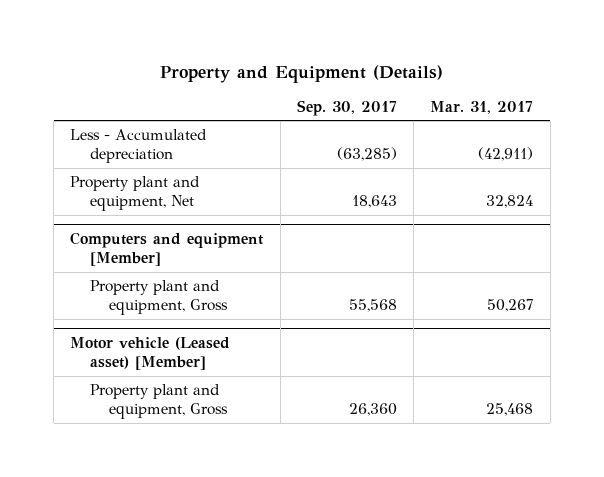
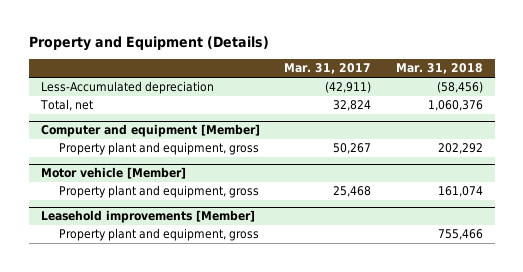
- | Sep. 30, 2017 | Mar. 31, 2017
+ | Mar. 31, 2017 | Mar. 31, 2018
- Less - Accumulated depreciation | (63,285) | (42,911)
- Property plant and equipment, Net | 18,643 | 32,824
- Computers and equipment [Member]
- Property plant and equipment, Gross | 55,568 | 50,267
- Motor vehicle (Leased asset) [Member]
- Property plant and equipment, Gross | 26,360 | 25,468
+ Less-Accumulated depreciation | (42,911) | (58,456)
+ Total, net | 32,824 | 1,060,376
+ Computer and equipment [Member]
+ Property plant and equipment, gross | 50,267 | 202,292
+ Motor vehicle [Member]
+ Property plant and equipment, gross | 25,468 | 161,074
+ Leasehold improvements [Member]
+ Property plant and equipment, gross | | 755,466

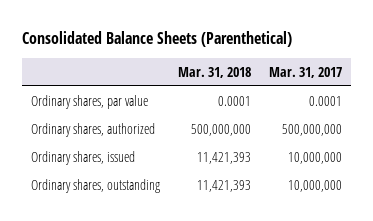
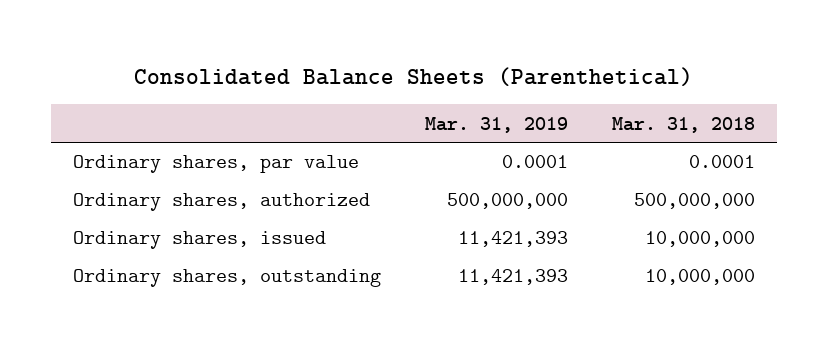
- | Mar. 31, 2018 | Mar. 31, 2017
+ | Mar. 31, 2019 | Mar. 31, 2018
- Ordinary shares, issued | 11,421,393 | 10,000,000
- Ordinary shares, outstanding | 11,421,393 | 10,000,000
+ Ordinary shares, issued | 11,421,393 | 10,000,000
+ Ordinary shares, outstanding | 11,421,393 | 10,000,000

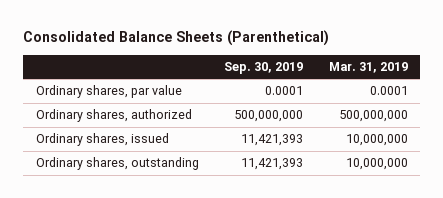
- | Mar. 31, 2019 | Mar. 31, 2018
+ | Sep. 30, 2019 | Mar. 31, 2019
- Ordinary shares, issued | 11,421,393 | 10,000,000
- Ordinary shares, outstanding | 11,421,393 | 10,000,000
+ Ordinary shares, issued | 11,421,393 | 10,000,000
+ Ordinary shares, outstanding | 11,421,393 | 10,000,000

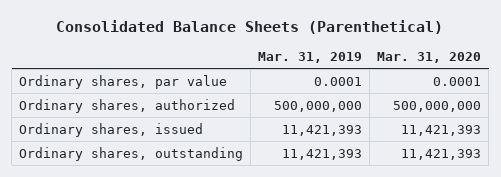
- | Sep. 30, 2019 | Mar. 31, 2019
+ | Mar. 31, 2019 | Mar. 31, 2020
- Ordinary shares, issued | 11,421,393 | 10,000,000
- Ordinary shares, outstanding | 11,421,393 | 10,000,000
+ Ordinary shares, issued | 11,421,393 | 11,421,393
+ Ordinary shares, outstanding | 11,421,393 | 11,421,393

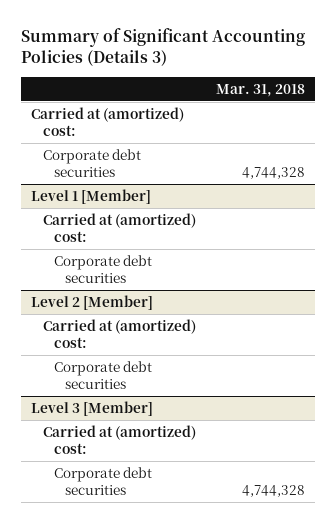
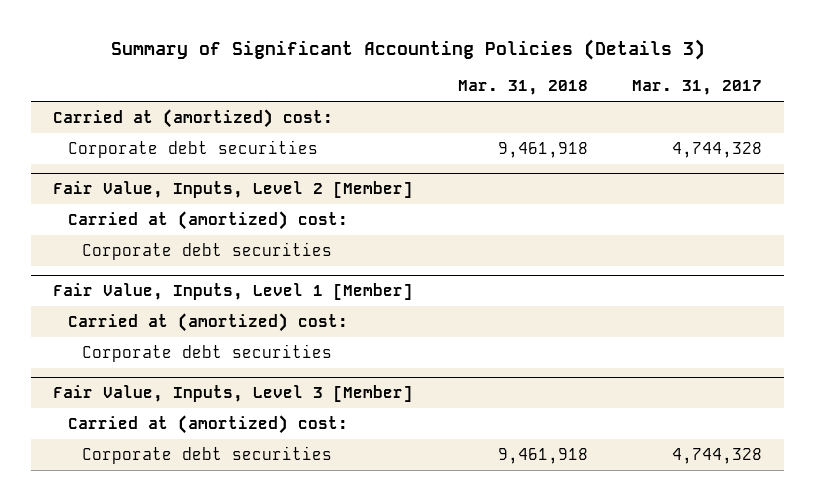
- | Mar. 31, 2018
+ | Mar. 31, 2018 | Mar. 31, 2017
- Corporate debt securities | 4,744,328
- Level 1 [Member]
+ Corporate debt securities | 9,461,918 | 4,744,328
+ Fair Value, Inputs, Level 2 [Member]
- Level 2 [Member]
+ Fair Value, Inputs, Level 1 [Member]
- Level 3 [Member]
+ Fair Value, Inputs, Level 3 [Member]
- Corporate debt securities | 4,744,328
+ Corporate debt securities | 9,461,918 | 4,744,328

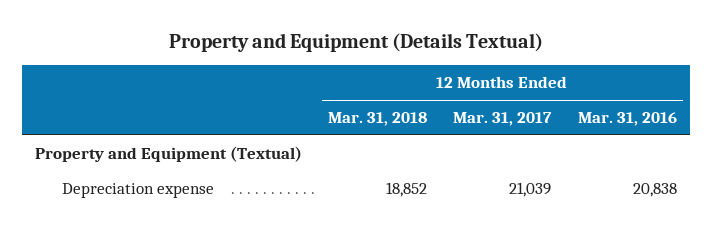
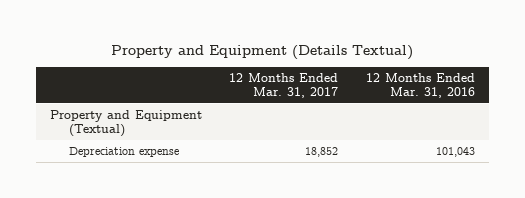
- | 12 Months Ended Mar. 31, 2018 | 12 Months Ended Mar. 31, 2017 | 12 Months Ended Mar. 31, 2016
+ | 12 Months Ended Mar. 31, 2017 | 12 Months Ended Mar. 31, 2016
- Depreciation expense | 18,852 | 21,039 | 20,838
+ Depreciation expense | 18,852 | 101,043

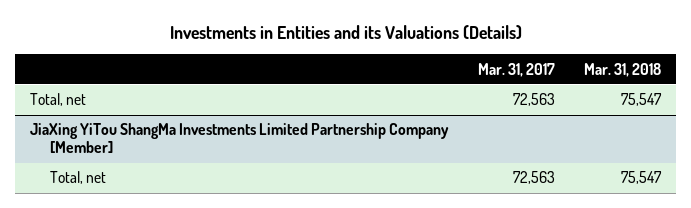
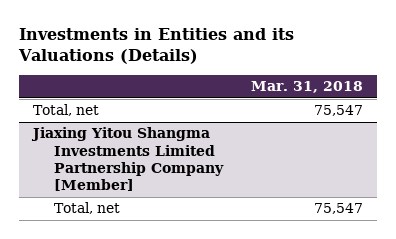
- | Mar. 31, 2017 | Mar. 31, 2018
+ | Mar. 31, 2018
- JiaXing YiTou ShangMa Investments Limited Partnership Company [Member]
+ Jiaxing Yitou Shangma Investments Limited Partnership Company [Member]

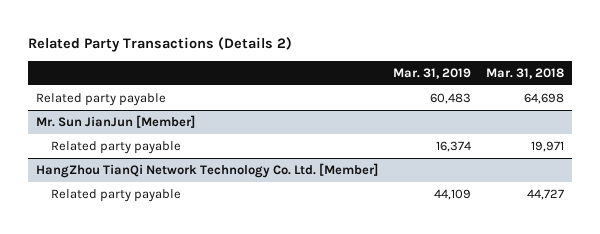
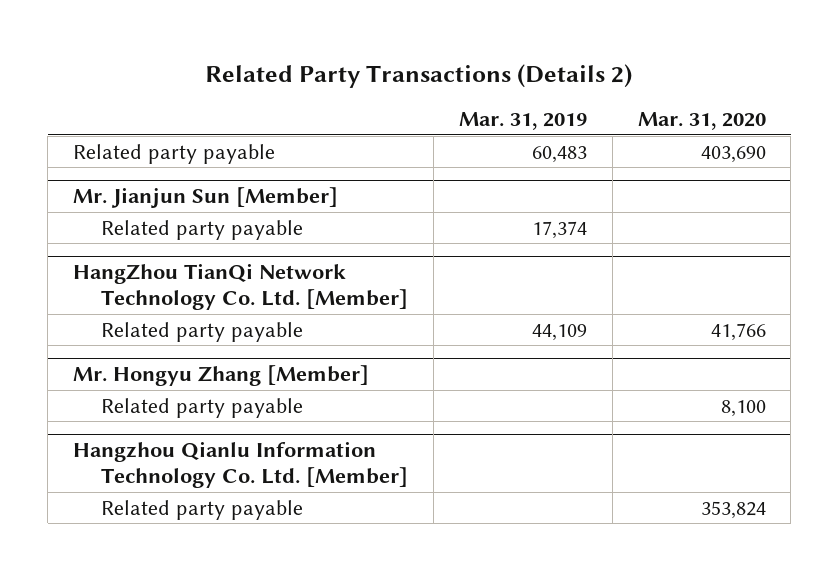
- | Mar. 31, 2019 | Mar. 31, 2018
+ | Mar. 31, 2019 | Mar. 31, 2020
- Mr. Sun JianJun [Member]
- Related party payable | 16,374 | 19,971
+ Mr. Jianjun Sun [Member]
+ Related party payable | 17,374 |
+ Mr. Hongyu Zhang [Member]
+ Related party payable | | 8,100
+ Hangzhou Qianlu Information Technology Co. Ltd. [Member]
+ Related party payable | | 353,824

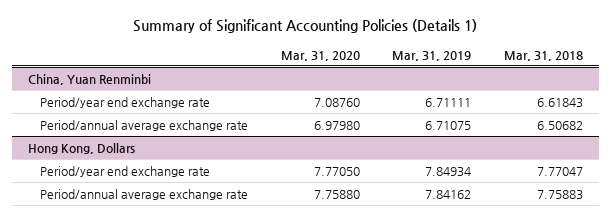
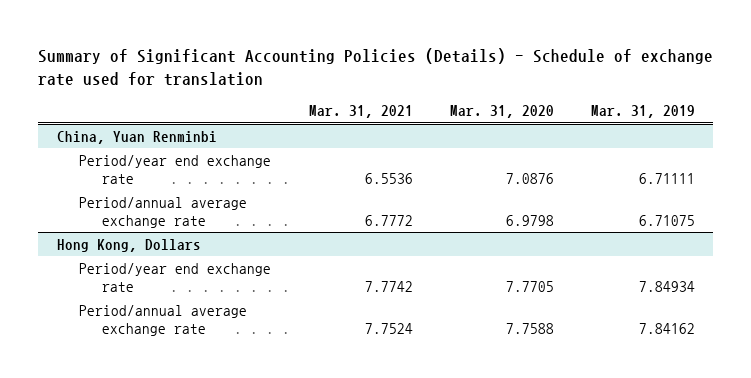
- Summary of Significant Accounting Policies (Details 1)
+ Summary of Significant Accounting Policies (Details) - Schedule of exchange rate used for translation
- | Mar. 31, 2020 | Mar. 31, 2019 | Mar. 31, 2018
+ | Mar. 31, 2021 | Mar. 31, 2020 | Mar. 31, 2019
@ China, Yuan Renminbi
- Period/year end exchange rate | 7.08760 | 6.71111 | 6.61843
- Period/annual average exchange rate | 6.97980 | 6.71075 | 6.50682
+ Period/year end exchange rate | 6.5536 | 7.0876 | 6.71111
+ Period/annual average exchange rate | 6.7772 | 6.9798 | 6.71075
@ Hong Kong, Dollars
- Period/year end exchange rate | 7.77050 | 7.84934 | 7.77047
- Period/annual average exchange rate | 7.75880 | 7.84162 | 7.75883
+ Period/year end exchange rate | 7.7742 | 7.7705 | 7.84934
+ Period/annual average exchange rate | 7.7524 | 7.7588 | 7.84162

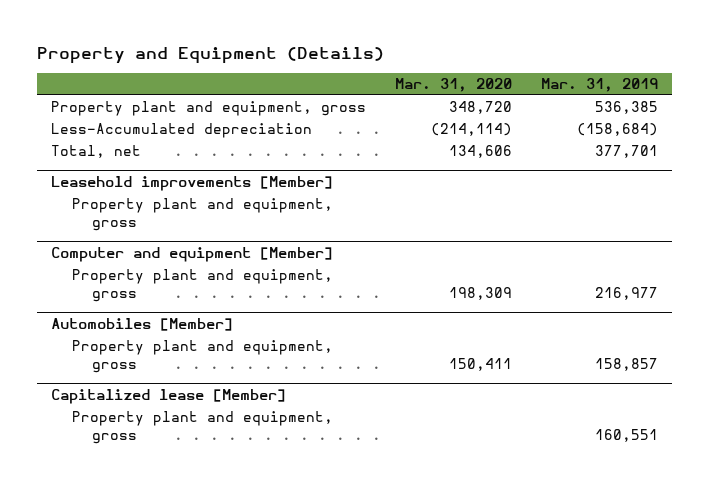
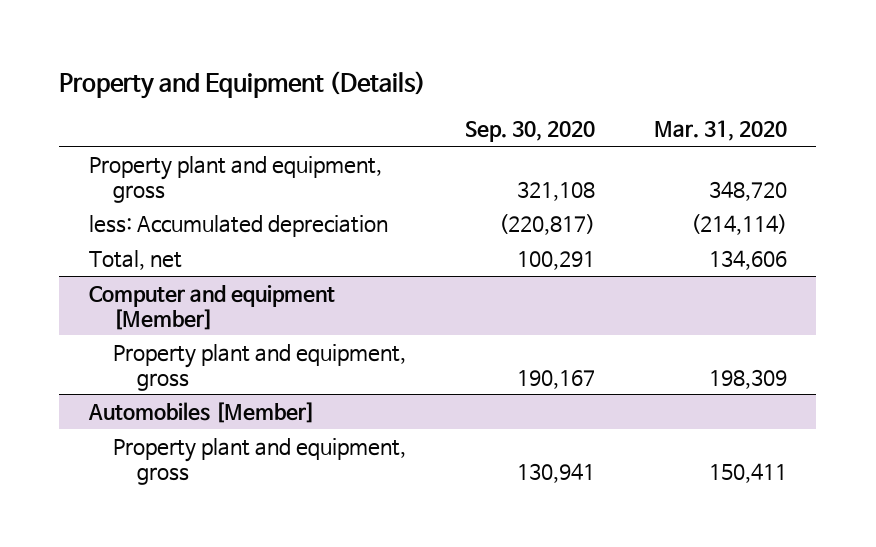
- | Mar. 31, 2020 | Mar. 31, 2019
+ | Sep. 30, 2020 | Mar. 31, 2020
- Less-Accumulated depreciation | (214,114) | (158,684)
+ less: Accumulated depreciation | (220,817) | (214,114)
- Leasehold improvements [Member]
- Property plant and equipment, gross
- Capitalized lease [Member]
- Property plant and equipment, gross | | 160,551

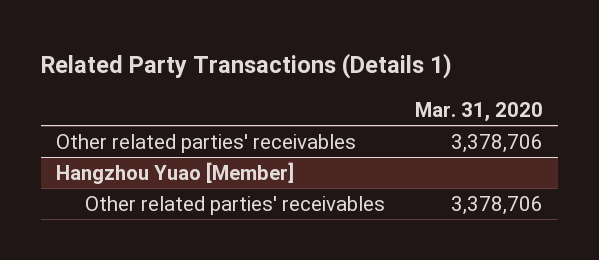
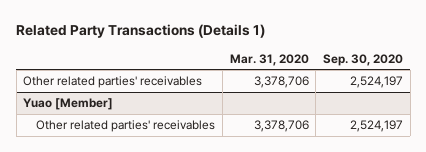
- | Mar. 31, 2020
+ | Mar. 31, 2020 | Sep. 30, 2020
- Hangzhou Yuao [Member]
+ Yuao [Member]

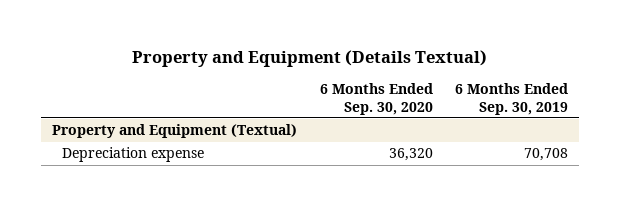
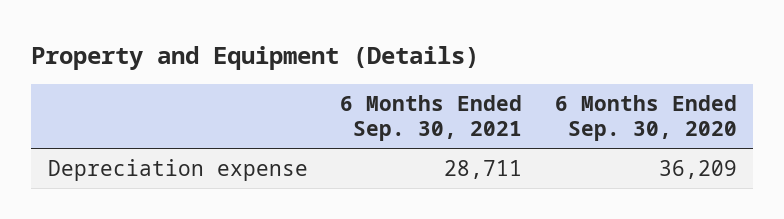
- Property and Equipment (Details Textual)
+ Property and Equipment (Details)
- | 6 Months Ended Sep. 30, 2020 | 6 Months Ended Sep. 30, 2019
+ | 6 Months Ended Sep. 30, 2021 | 6 Months Ended Sep. 30, 2020
- Property and Equipment (Textual)
- Depreciation expense | 36,320 | 70,708
+ Depreciation expense | 28,711 | 36,209

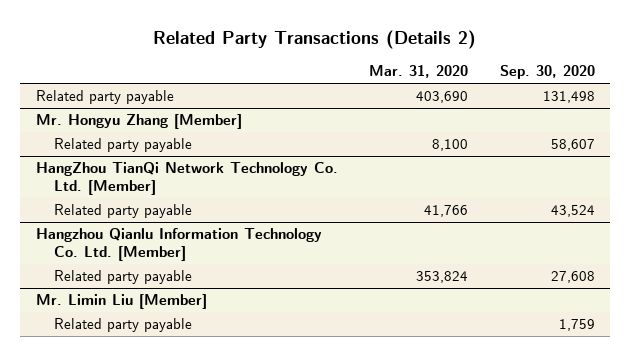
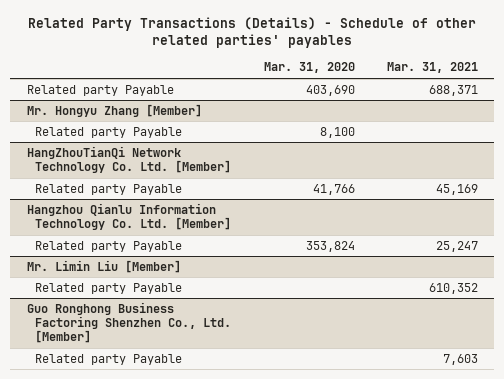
- Related Party Transactions (Details 2)
+ Related Party Transactions (Details) - Schedule of other related parties' payables
- | Mar. 31, 2020 | Sep. 30, 2020
+ | Mar. 31, 2020 | Mar. 31, 2021
- Related party payable | 403,690 | 131,498
+ Related party Payable | 403,690 | 688,371
@ Mr. Hongyu Zhang [Member]
- Related party payable | 8,100 | 58,607
- HangZhou TianQi Network Technology Co. Ltd. [Member]
- Related party payable | 41,766 | 43,524
@ Mr. Hongyu Zhang [Member]
+ Related party Payable | 8,100 |
+ HangZhouTianQi Network Technology Co. Ltd. [Member]
+ Related party Payable | 41,766 | 45,169
@ Hangzhou Qianlu Information Technology Co. Ltd. [Member]
- Related party payable | 353,824 | 27,608
+ Related party Payable | 353,824 | 25,247
@ Mr. Limin Liu [Member]
- Related party payable | | 1,759
+ Related party Payable | | 610,352
+ Guo Ronghong Business Factoring Shenzhen Co., Ltd. [Member]
+ Related party Payable | | 7,603

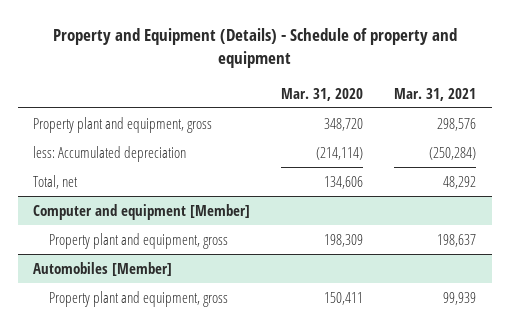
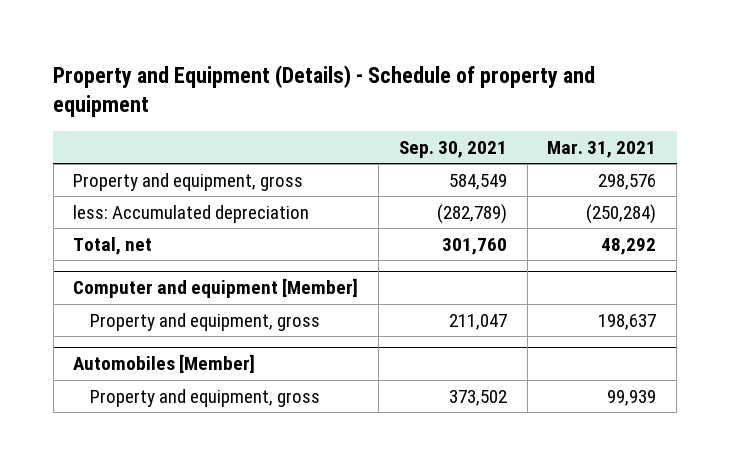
- | Mar. 31, 2020 | Mar. 31, 2021
+ | Sep. 30, 2021 | Mar. 31, 2021
- Property plant and equipment, gross | 348,720 | 298,576
+ Property and equipment, gross | 584,549 | 298,576
@ Computer and equipment [Member]
- Property plant and equipment, gross | 198,309 | 198,637
+ Property and equipment, gross | 211,047 | 198,637
@ Automobiles [Member]
- Property plant and equipment, gross | 150,411 | 99,939
+ Property and equipment, gross | 373,502 | 99,939

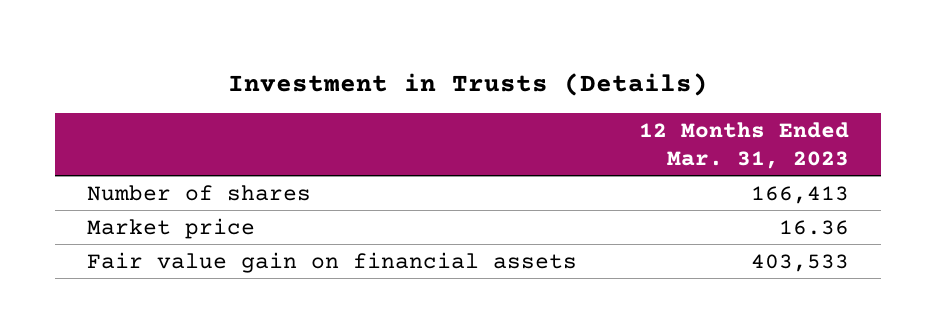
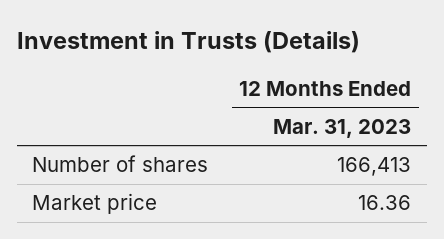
- Fair value gain on financial assets | 403,533

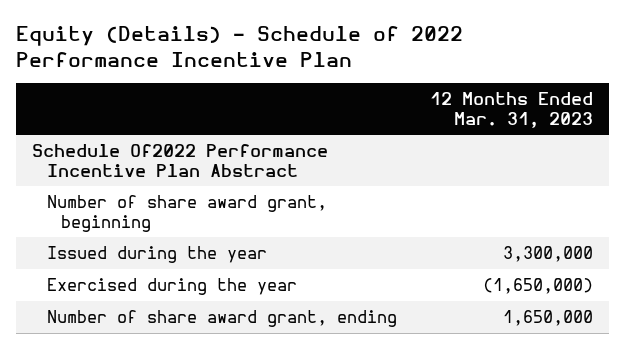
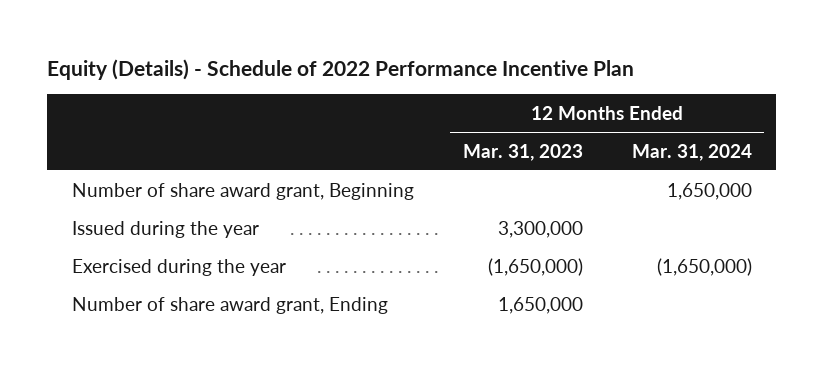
- | 12 Months Ended Mar. 31, 2023
+ | 12 Months Ended Mar. 31, 2023 | 12 Months Ended Mar. 31, 2024
- Schedule Of2022 Performance Incentive Plan Abstract
- Number of share award grant, beginning
+ Number of share award grant, Beginning | | 1,650,000
- Number of share award grant, ending | 1,650,000
+ Number of share award grant, Ending | 1,650,000 |

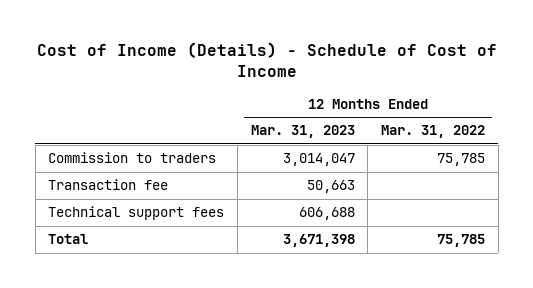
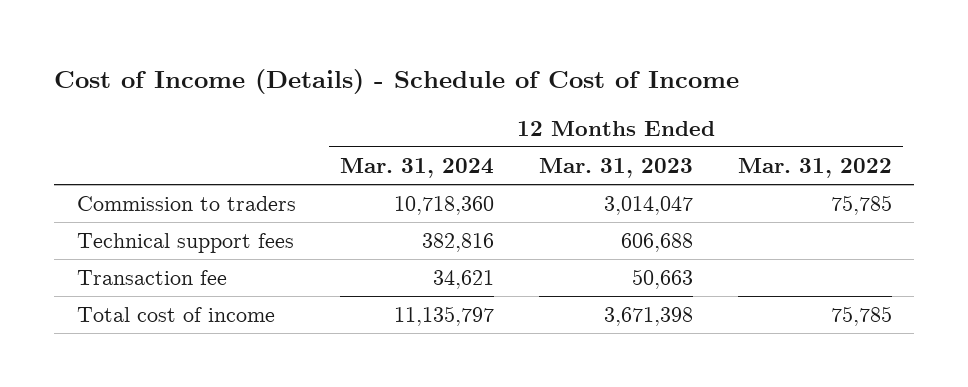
- | 12 Months Ended Mar. 31, 2023 | 12 Months Ended Mar. 31, 2022
+ | 12 Months Ended Mar. 31, 2024 | 12 Months Ended Mar. 31, 2023 | 12 Months Ended Mar. 31, 2022
- Total | 3,671,398 | 75,785
moved down: Transaction fee | 34,621 | 50,663 |
+ Total cost of income | 11,135,797 | 3,671,398 | 75,785

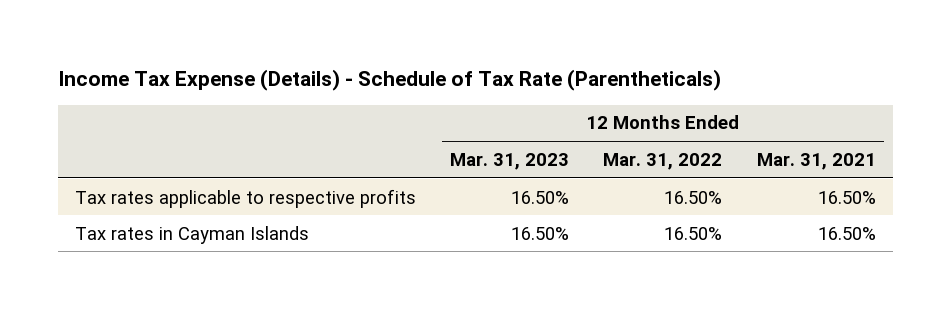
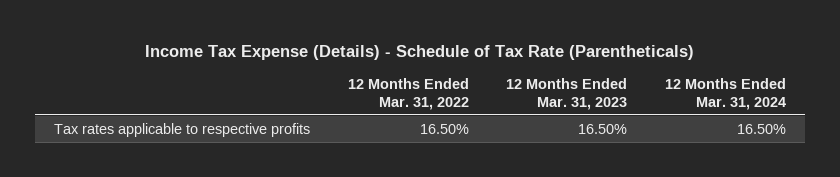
- | 12 Months Ended Mar. 31, 2023 | 12 Months Ended Mar. 31, 2022 | 12 Months Ended Mar. 31, 2021
+ | 12 Months Ended Mar. 31, 2022 | 12 Months Ended Mar. 31, 2023 | 12 Months Ended Mar. 31, 2024
- Tax rates in Cayman Islands | 16.50% | 16.50% | 16.50%

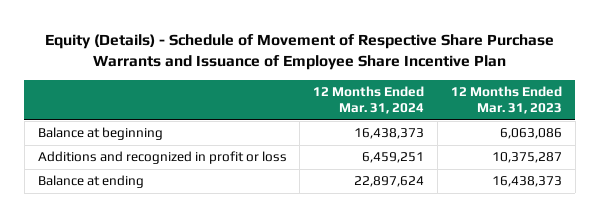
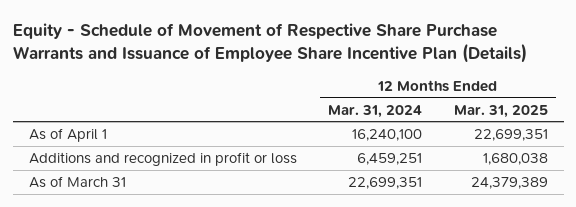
- Equity (Details) - Schedule of Movement of Respective Share Purchase Warrants and Issuance of Employee Share Incentive Plan
+ Equity - Schedule of Movement of Respective Share Purchase Warrants and Issuance of Employee Share Incentive Plan (Details)
- | 12 Months Ended Mar. 31, 2024 | 12 Months Ended Mar. 31, 2023
+ | 12 Months Ended Mar. 31, 2024 | 12 Months Ended Mar. 31, 2025
- Balance at beginning | 16,438,373 | 6,063,086
+ As of April 1 | 16,240,100 | 22,699,351
- Balance at ending | 22,897,624 | 16,438,373
+ As of March 31 | 22,699,351 | 24,379,389

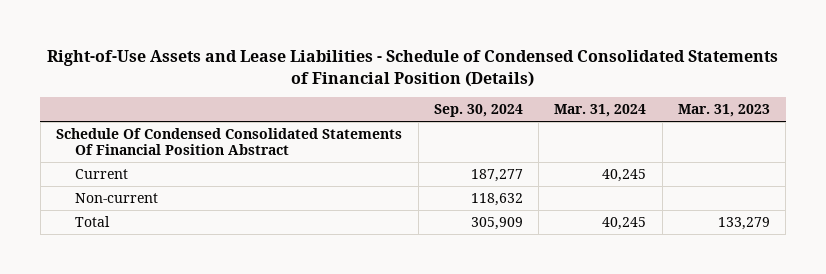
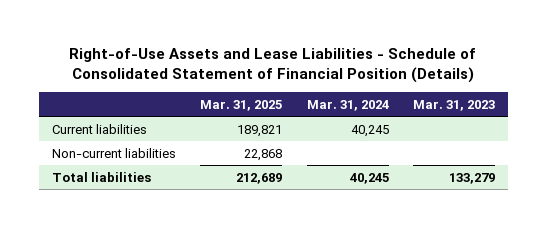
- Right-of-Use Assets and Lease Liabilities - Schedule of Condensed Consolidated Statements of Financial Position (Details)
+ Right-of-Use Assets and Lease Liabilities - Schedule of Consolidated Statement of Financial Position (Details)
- | Sep. 30, 2024 | Mar. 31, 2024 | Mar. 31, 2023
+ | Mar. 31, 2025 | Mar. 31, 2024 | Mar. 31, 2023
- Schedule Of Condensed Consolidated Statements Of Financial Position Abstract
- Current | 187,277 | 40,245 |
- Non-current | 118,632 | |
- Total | 305,909 | 40,245 | 133,279
+ Current liabilities | 189,821 | 40,245 |
+ Non-current liabilities | 22,868 | |
+ Total liabilities | 212,689 | 40,245 | 133,279

